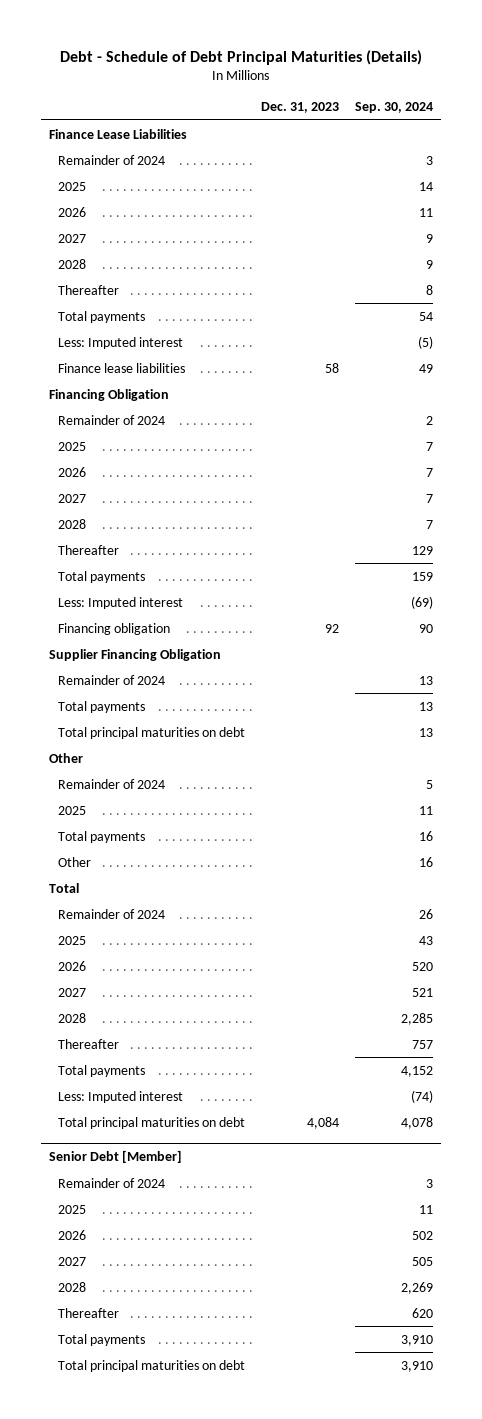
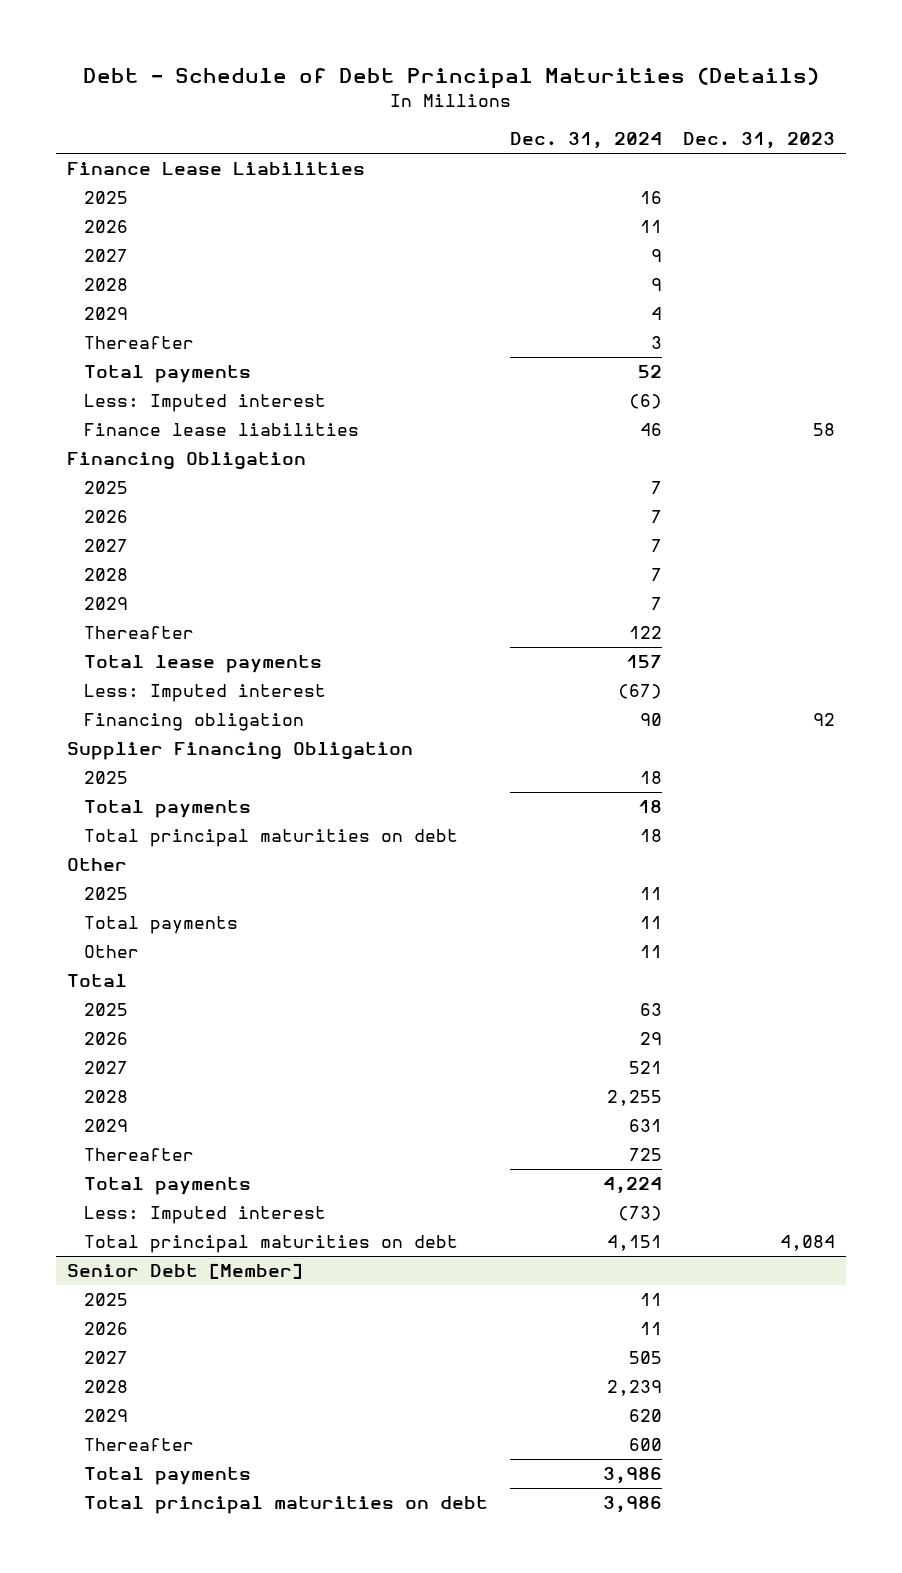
- | Dec. 31, 2023 | Sep. 30, 2024
+ | Dec. 31, 2024 | Dec. 31, 2023
- Remainder of 2024 | | 3
+ 2029 | 4 |
- Remainder of 2024 | | 2
+ 2029 | 7 |
- Total payments | | 159
+ Total lease payments | 157 |
- Remainder of 2024 | | 13
+ 2025 | 18 |
- Remainder of 2024 | | 5
- Remainder of 2024 | | 26
+ 2029 | 631 |
@ Senior Debt [Member]
- Remainder of 2024 | | 3
+ 2029 | 620 |

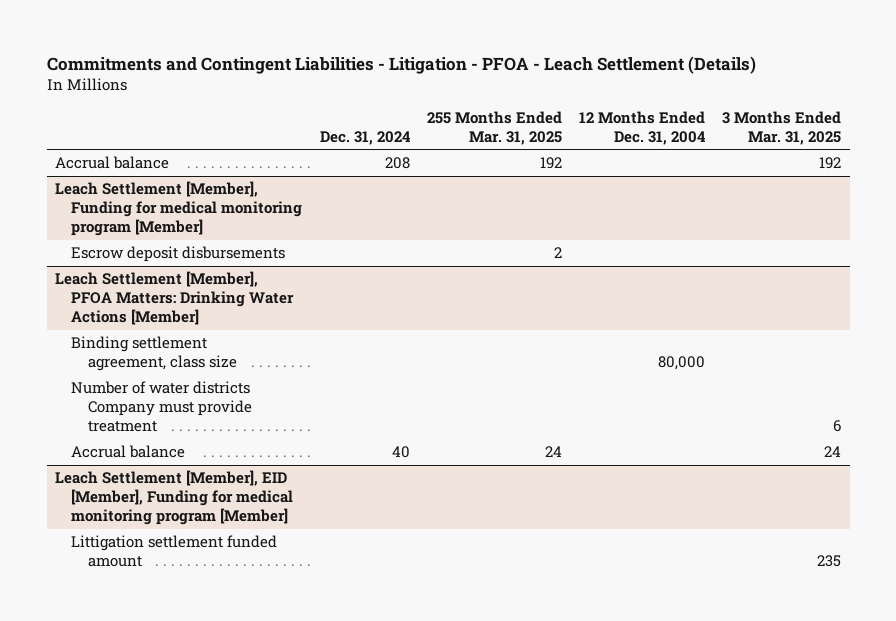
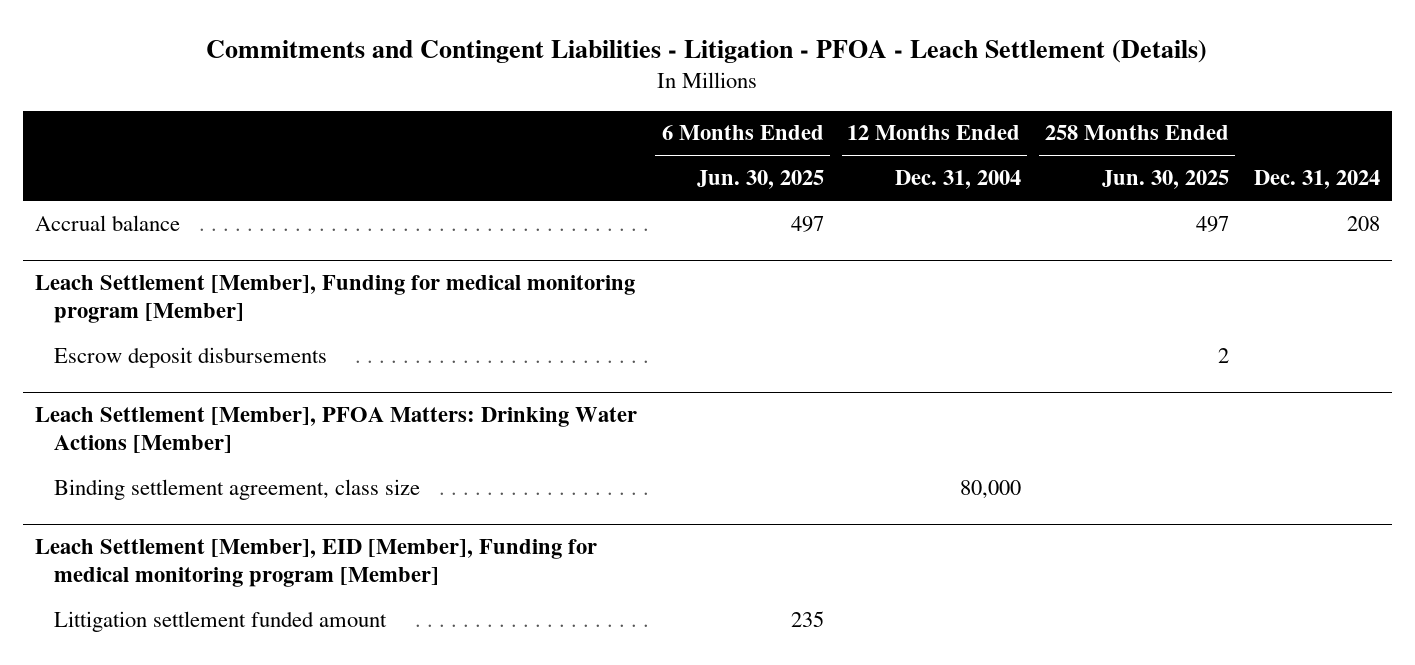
- | Dec. 31, 2024 | 255 Months Ended Mar. 31, 2025 | 12 Months Ended Dec. 31, 2004 | 3 Months Ended Mar. 31, 2025
+ | 6 Months Ended Jun. 30, 2025 | 12 Months Ended Dec. 31, 2004 | 258 Months Ended Jun. 30, 2025 | Dec. 31, 2024
@ Leach Settlement [Member], PFOA Matters: Drinking Water Actions [Member]
- Number of water districts Company must provide treatment | | | | 6
- Accrual balance | 40 | 24 | | 24

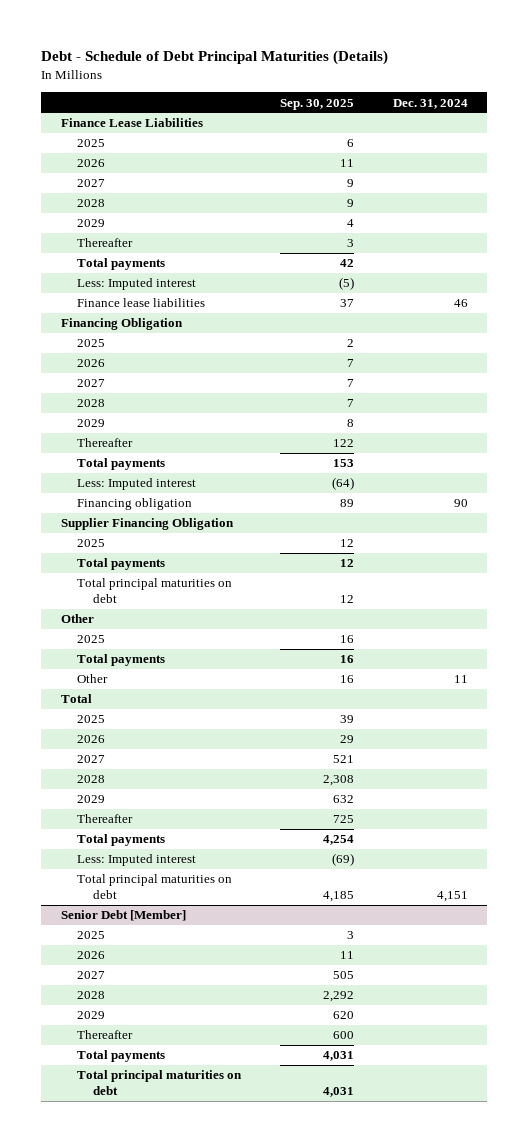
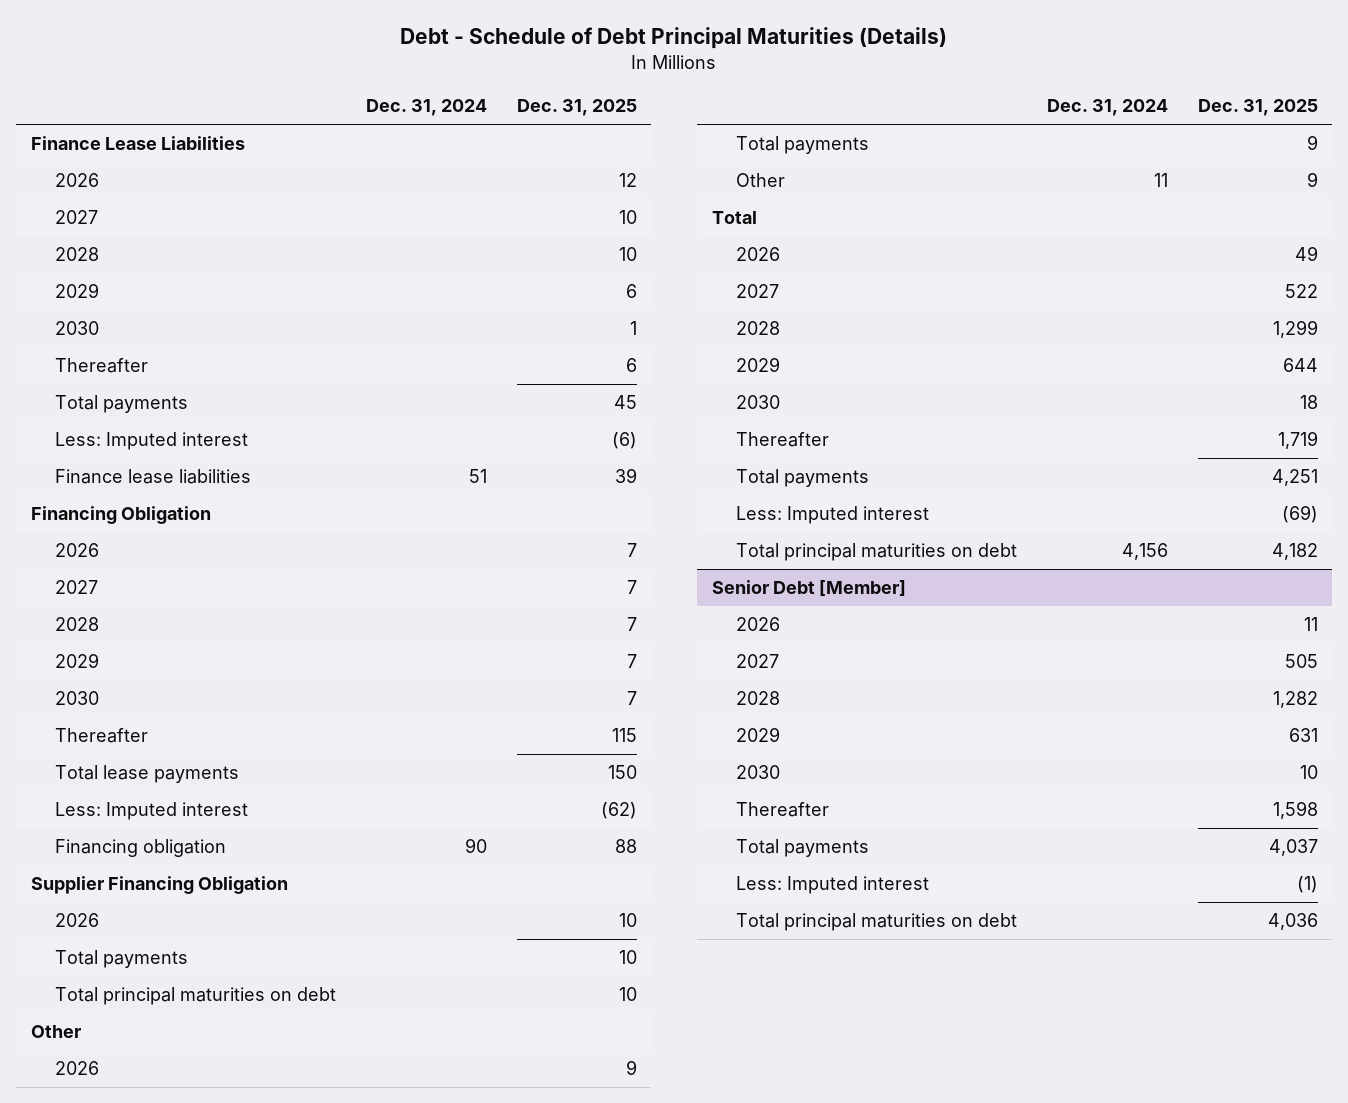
- | Sep. 30, 2025 | Dec. 31, 2024
+ | Dec. 31, 2024 | Dec. 31, 2025
- 2025 | 6 |
+ 2030 | | 1
- Finance lease liabilities | 37 | 46
+ Finance lease liabilities | 51 | 39
- 2025 | 2 |
+ 2030 | | 7
- Total payments | 153 |
+ Total lease payments | | 150
- 2025 | 12 |
+ 2026 | | 10
- 2025 | 16 |
+ 2026 | | 9
- 2025 | 39 |
+ 2030 | | 18
- Total principal maturities on debt | 4,185 | 4,151
+ Total principal maturities on debt | 4,156 | 4,182
@ Senior Debt [Member]
- 2025 | 3 |
+ 2030 | | 10
+ Less: Imputed interest | | (1)

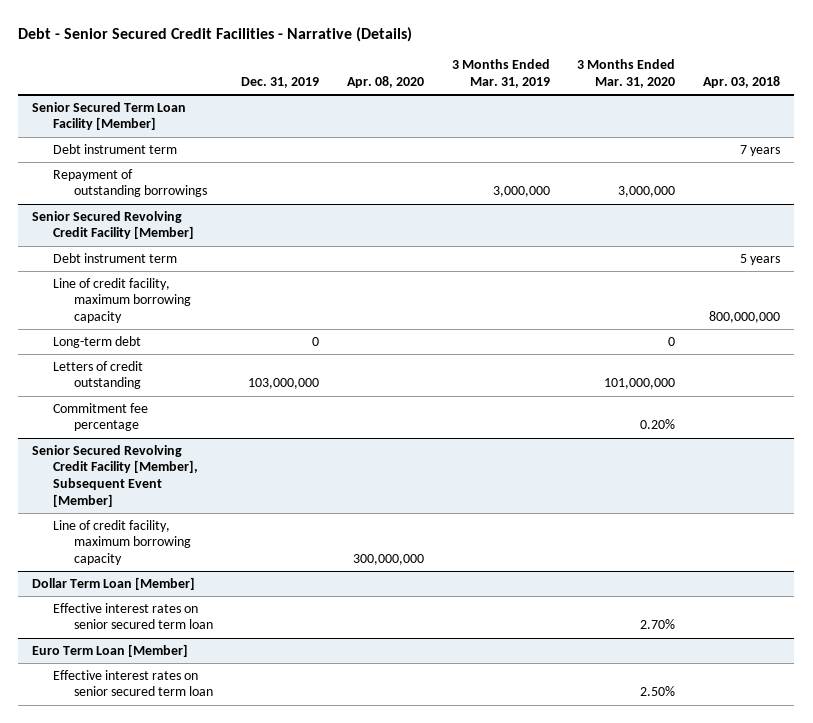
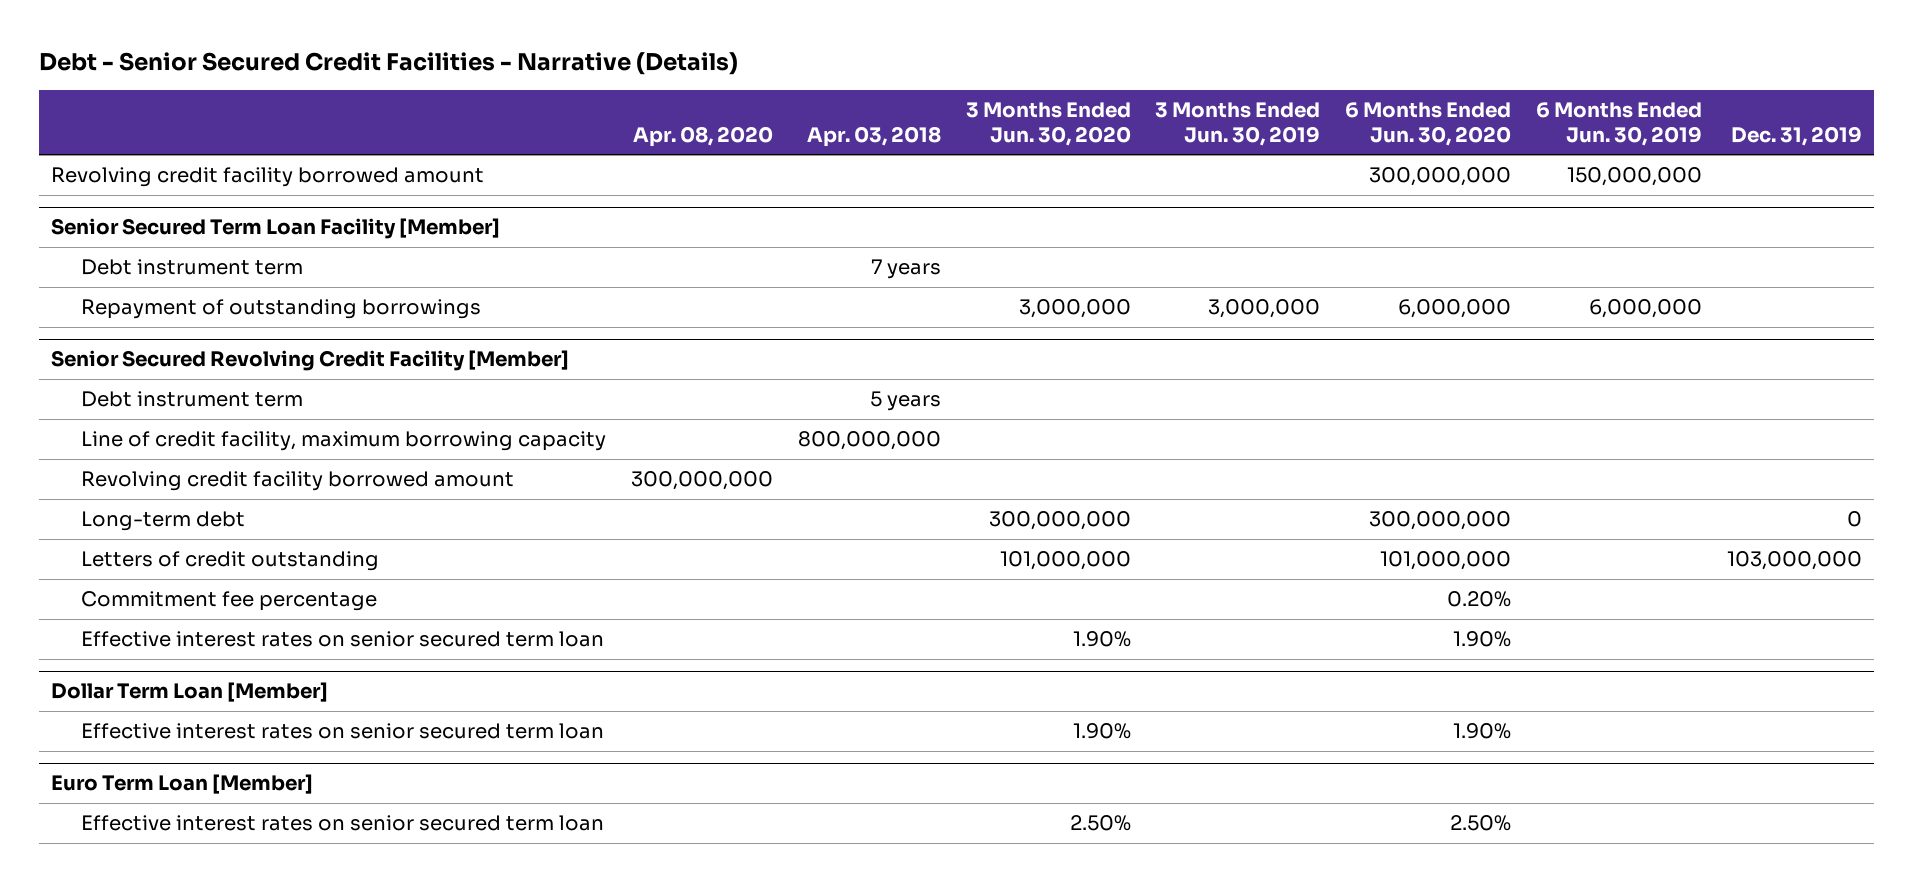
- | Dec. 31, 2019 | Apr. 08, 2020 | 3 Months Ended Mar. 31, 2019 | 3 Months Ended Mar. 31, 2020 | Apr. 03, 2018
+ | Apr. 08, 2020 | Apr. 03, 2018 | 3 Months Ended Jun. 30, 2020 | 3 Months Ended Jun. 30, 2019 | 6 Months Ended Jun. 30, 2020 | 6 Months Ended Jun. 30, 2019 | Dec. 31, 2019
+ Revolving credit facility borrowed amount | | | | | 300,000,000 | 150,000,000 |
@ Senior Secured Revolving Credit Facility [Member]
+ Revolving credit facility borrowed amount | 300,000,000 | | | | | |
- Senior Secured Revolving Credit Facility [Member], Subsequent Event [Member]
- Line of credit facility, maximum borrowing capacity | | 300,000,000 | | |
@ Senior Secured Revolving Credit Facility [Member]
+ Effective interest rates on senior secured term loan | | | 1.90% | | 1.90% | |

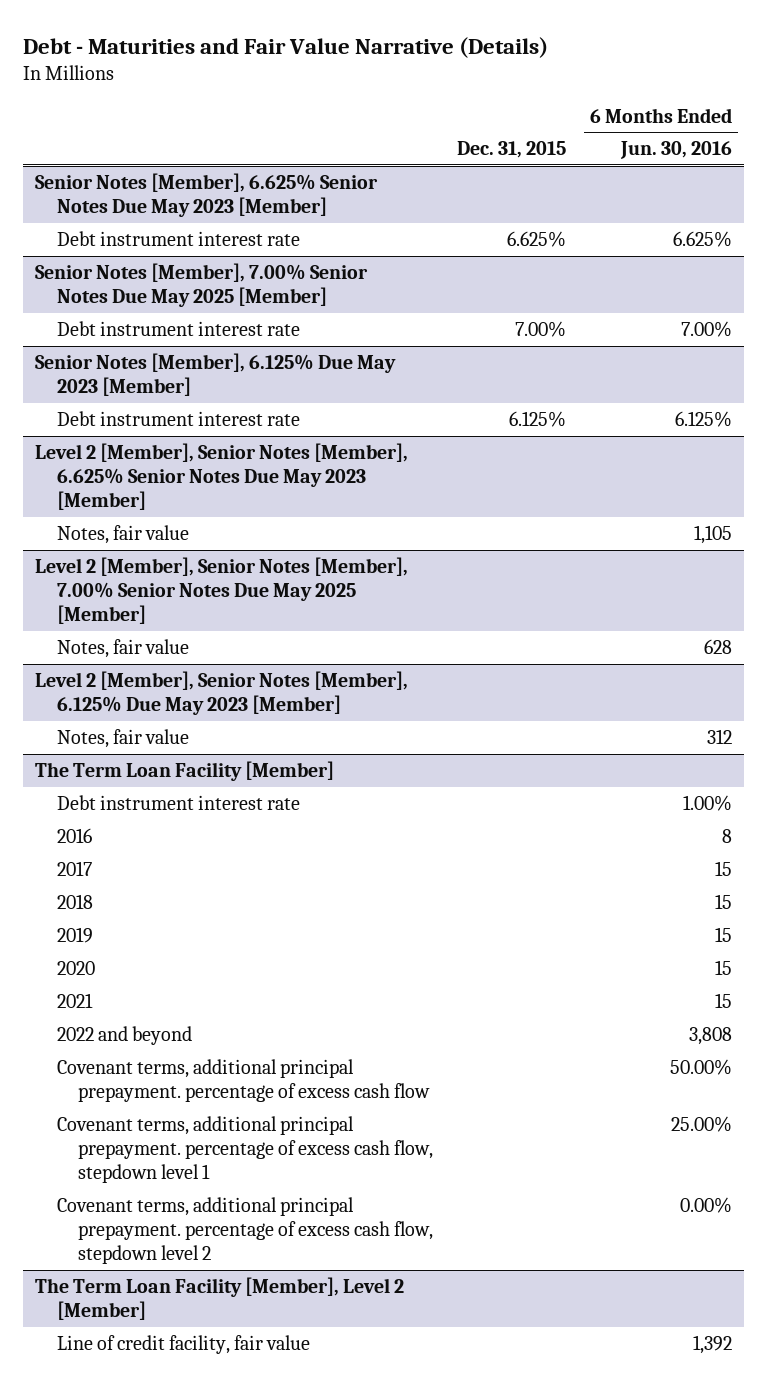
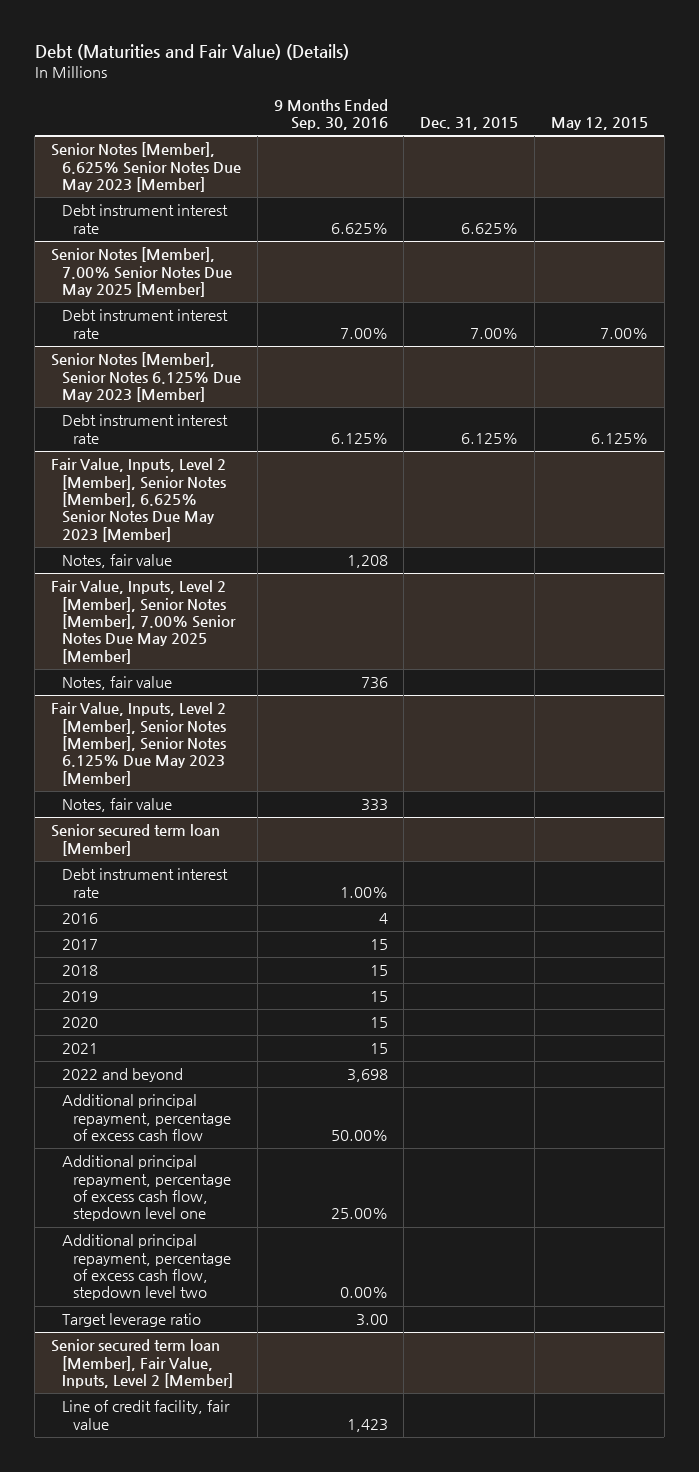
- Debt - Maturities and Fair Value Narrative (Details)
+ Debt (Maturities and Fair Value) (Details)
- | Dec. 31, 2015 | 6 Months Ended Jun. 30, 2016
+ | 9 Months Ended Sep. 30, 2016 | Dec. 31, 2015 | May 12, 2015
- Senior Notes [Member], 6.125% Due May 2023 [Member]
+ Senior Notes [Member], Senior Notes 6.125% Due May 2023 [Member]
- Level 2 [Member], Senior Notes [Member], 6.625% Senior Notes Due May 2023 [Member]
+ Fair Value, Inputs, Level 2 [Member], Senior Notes [Member], 6.625% Senior Notes Due May 2023 [Member]
- Level 2 [Member], Senior Notes [Member], 7.00% Senior Notes Due May 2025 [Member]
+ Fair Value, Inputs, Level 2 [Member], Senior Notes [Member], 7.00% Senior Notes Due May 2025 [Member]
- Level 2 [Member], Senior Notes [Member], 6.125% Due May 2023 [Member]
+ Fair Value, Inputs, Level 2 [Member], Senior Notes [Member], Senior Notes 6.125% Due May 2023 [Member]
- The Term Loan Facility [Member]
+ Senior secured term loan [Member]
- Covenant terms, additional principal prepayment. percentage of excess cash flow | | 50.00%
- Covenant terms, additional principal prepayment. percentage of excess cash flow, stepdown level 1 | | 25.00%
- Covenant terms, additional principal prepayment. percentage of excess cash flow, stepdown level 2 | | 0.00%
- The Term Loan Facility [Member], Level 2 [Member]
- Line of credit facility, fair value | | 1,392
+ Additional principal repayment, percentage of excess cash flow | 50.00% | |
+ Additional principal repayment, percentage of excess cash flow, stepdown level one | 25.00% | |
+ Additional principal repayment, percentage of excess cash flow, stepdown level two | 0.00% | |
+ Target leverage ratio | 3.00 | |
+ Senior secured term loan [Member], Fair Value, Inputs, Level 2 [Member]
+ Line of credit facility, fair value | 1,423 | |

